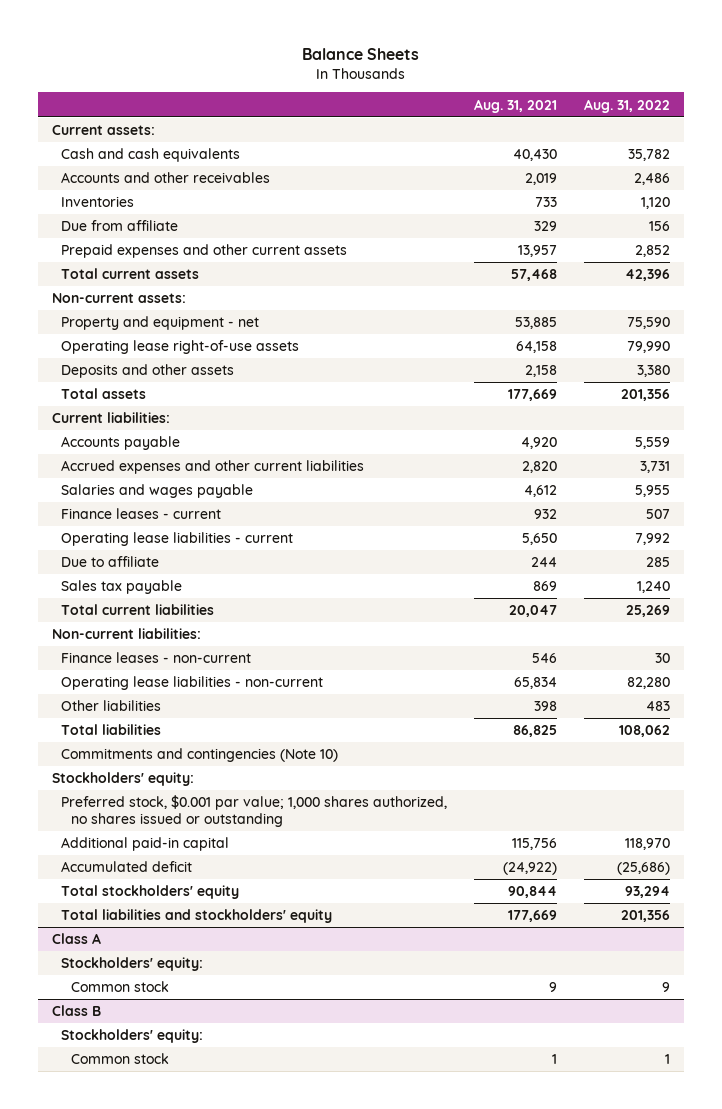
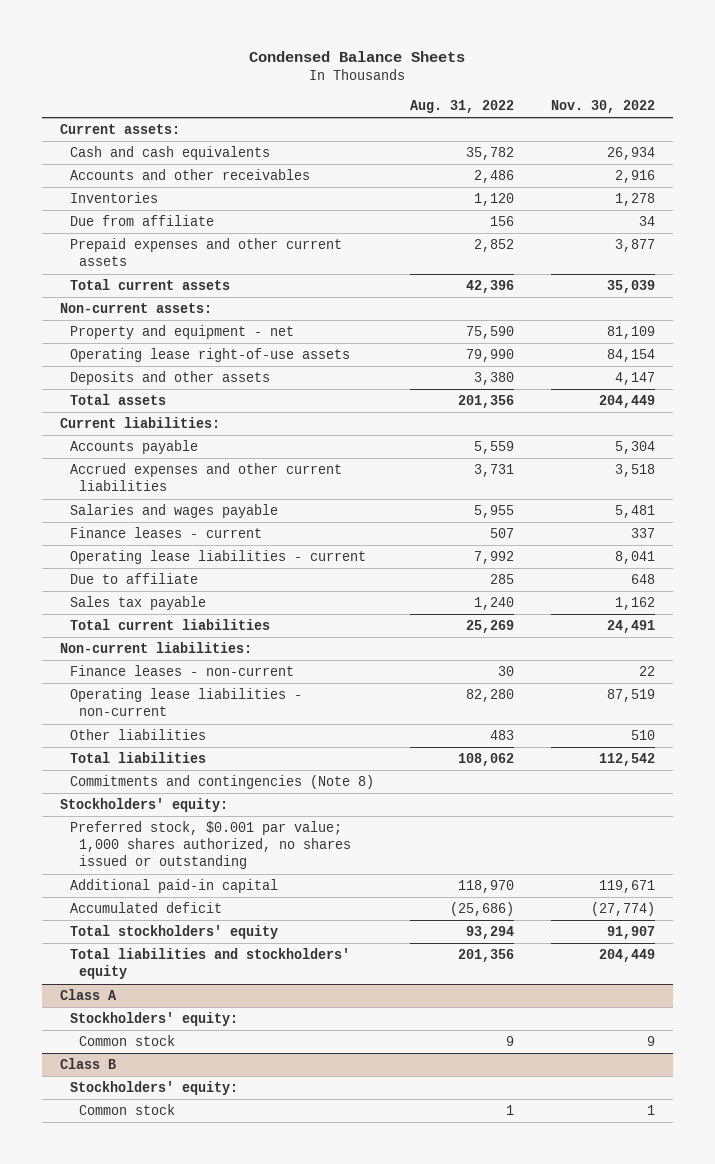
- Balance Sheets
+ Condensed Balance Sheets
- | Aug. 31, 2021 | Aug. 31, 2022
+ | Aug. 31, 2022 | Nov. 30, 2022
- Commitments and contingencies (Note 10)
+ Commitments and contingencies (Note 8)

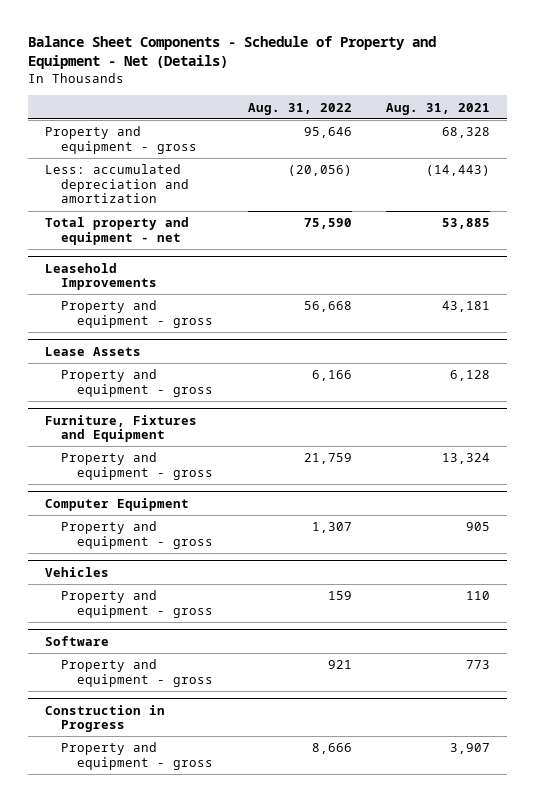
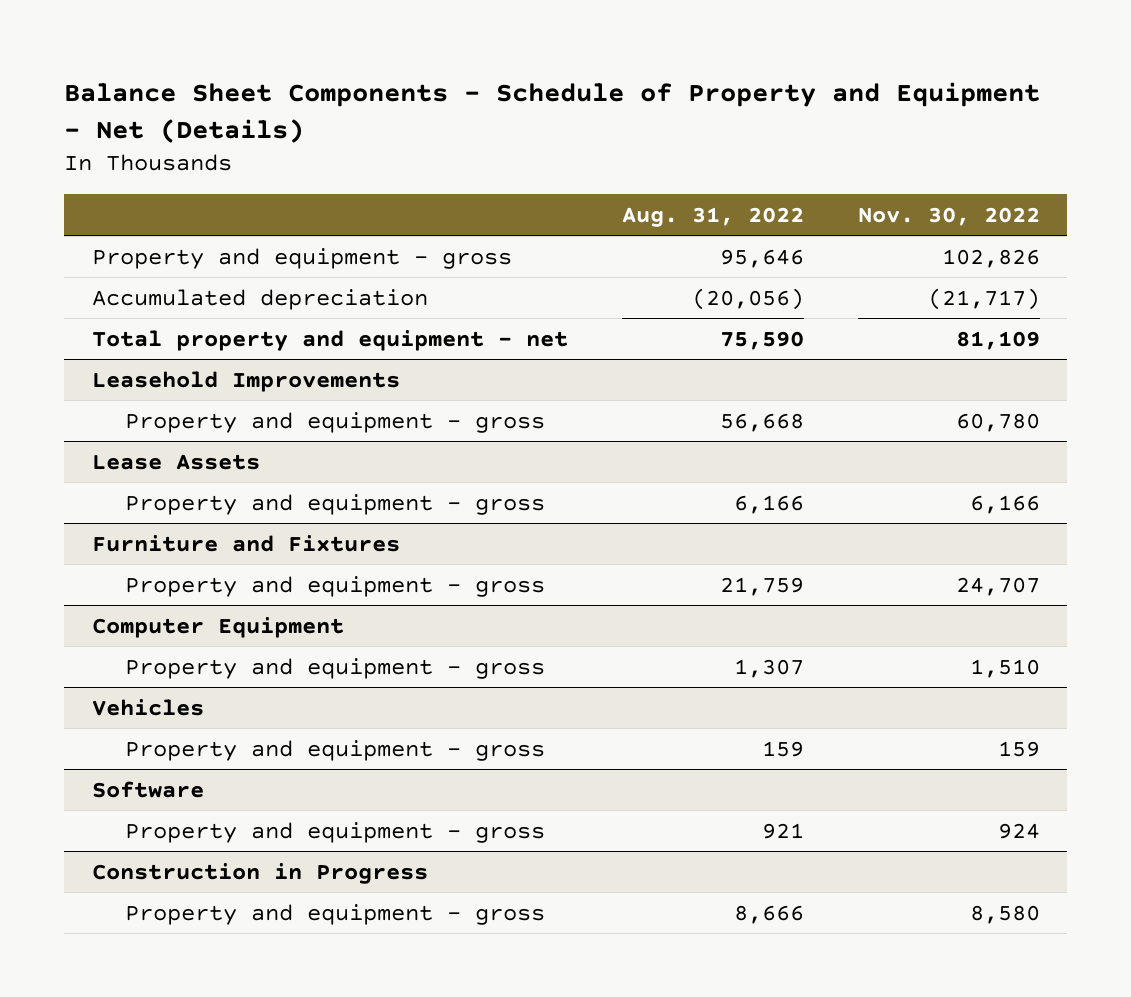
- | Aug. 31, 2022 | Aug. 31, 2021
+ | Aug. 31, 2022 | Nov. 30, 2022
- Less: accumulated depreciation and amortization | (20,056) | (14,443)
+ Accumulated depreciation | (20,056) | (21,717)
- Furniture, Fixtures and Equipment
+ Furniture and Fixtures

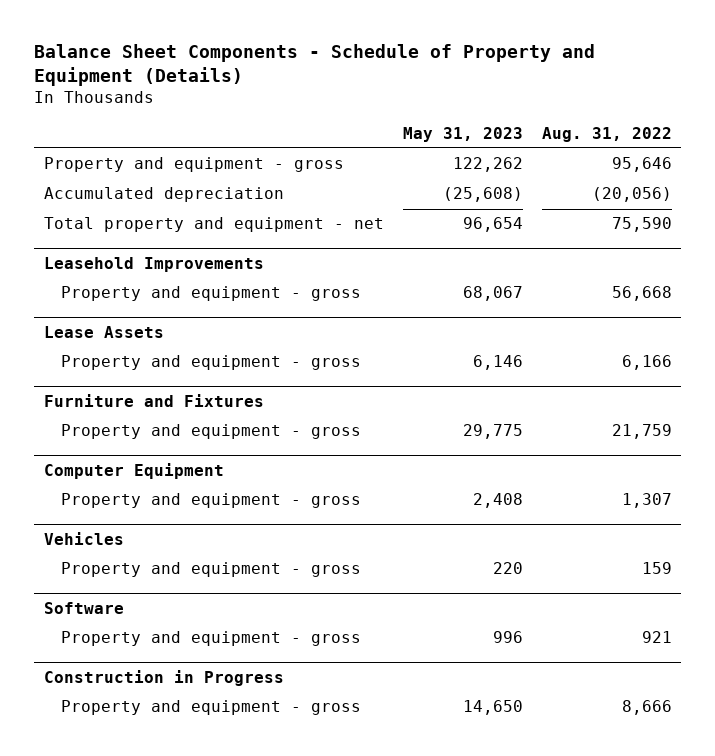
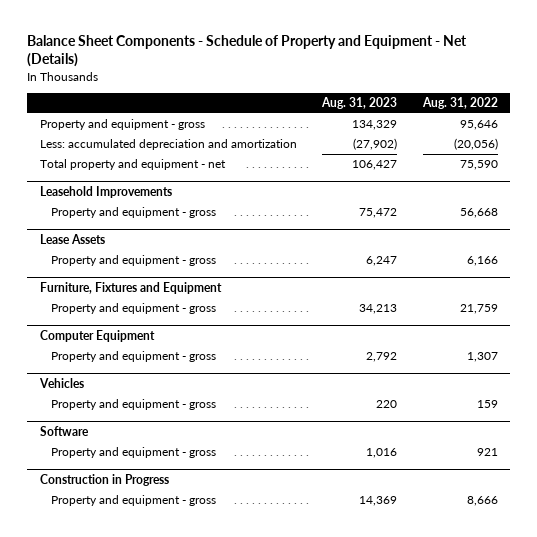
- Balance Sheet Components - Schedule of Property and Equipment (Details)
+ Balance Sheet Components - Schedule of Property and Equipment - Net (Details)
- | May 31, 2023 | Aug. 31, 2022
+ | Aug. 31, 2023 | Aug. 31, 2022
- Accumulated depreciation | (25,608) | (20,056)
+ Less: accumulated depreciation and amortization | (27,902) | (20,056)
- Furniture and Fixtures
+ Furniture, Fixtures and Equipment

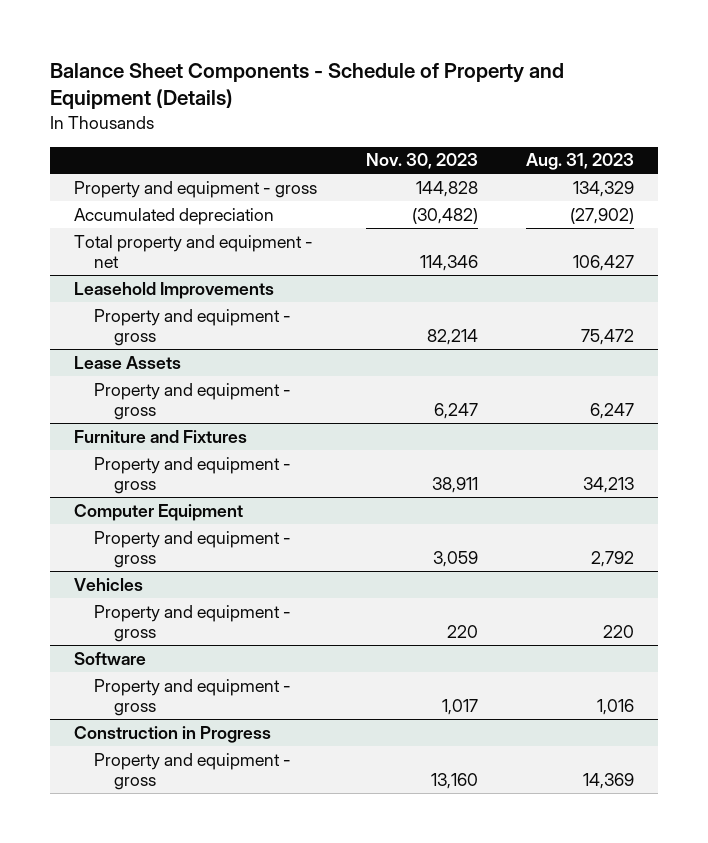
- Balance Sheet Components - Schedule of Property and Equipment - Net (Details)
+ Balance Sheet Components - Schedule of Property and Equipment (Details)
- | Aug. 31, 2023 | Aug. 31, 2022
+ | Nov. 30, 2023 | Aug. 31, 2023
- Less: accumulated depreciation and amortization | (27,902) | (20,056)
+ Accumulated depreciation | (30,482) | (27,902)
- Furniture, Fixtures and Equipment
+ Furniture and Fixtures

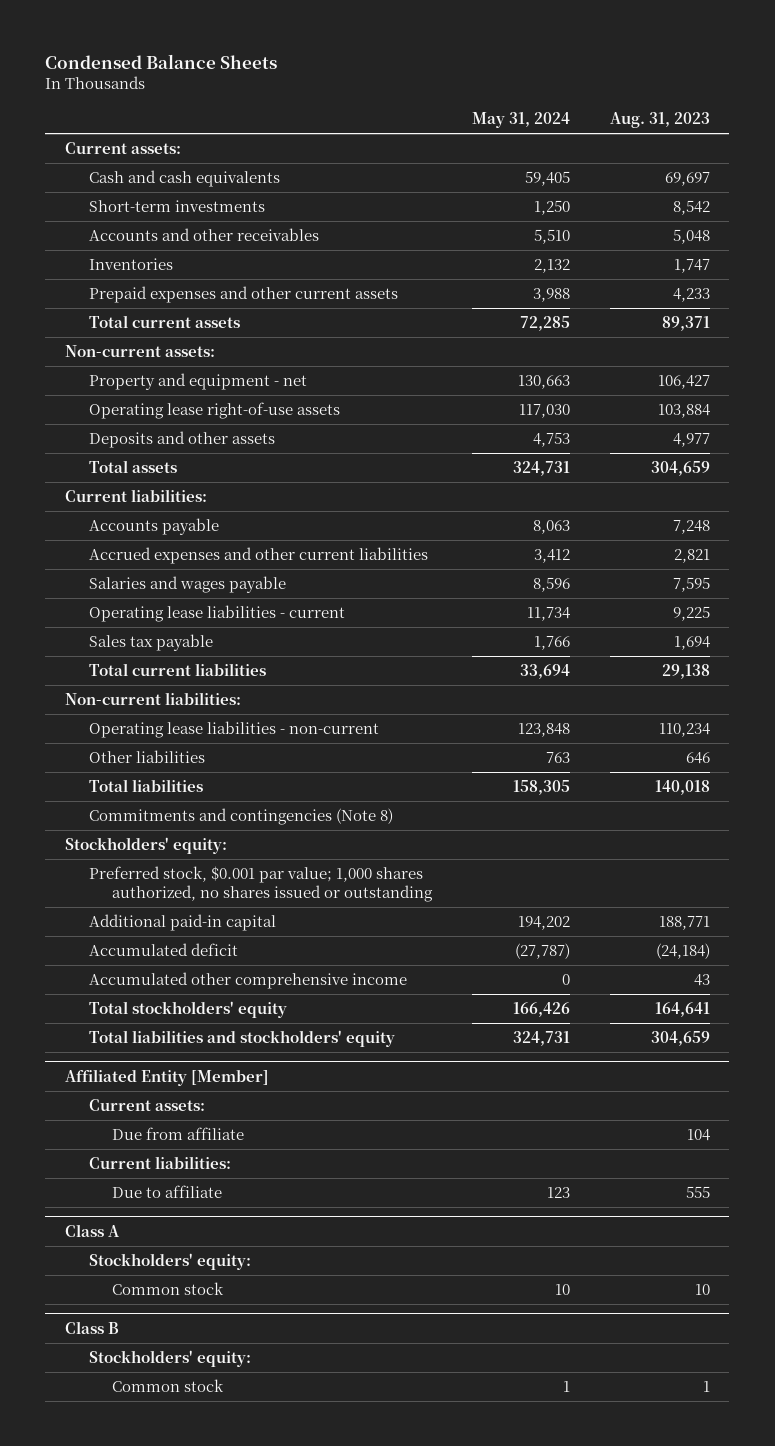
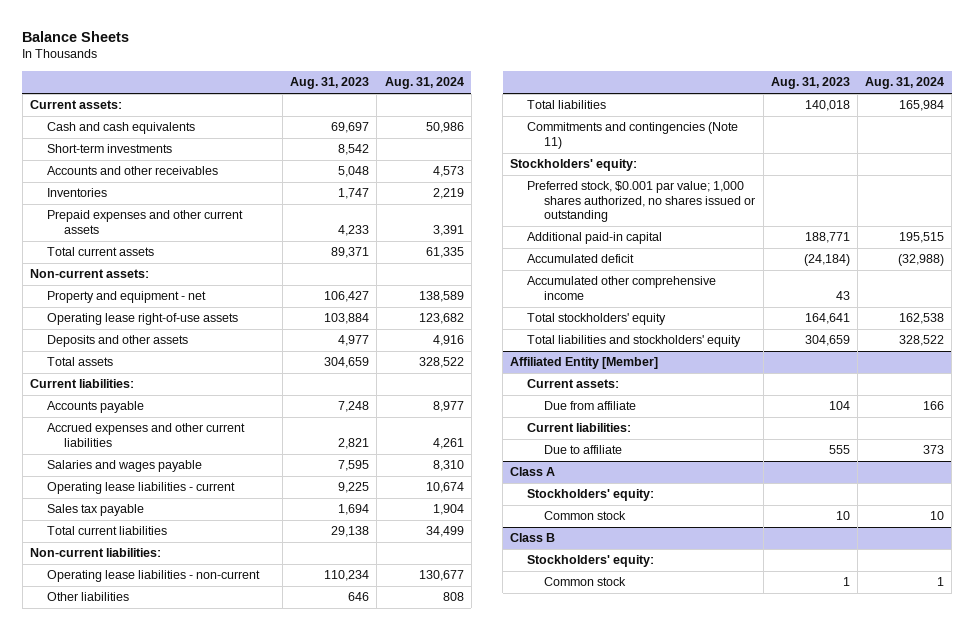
- Condensed Balance Sheets
+ Balance Sheets
- | May 31, 2024 | Aug. 31, 2023
+ | Aug. 31, 2023 | Aug. 31, 2024
- Commitments and contingencies (Note 8)
+ Commitments and contingencies (Note 11)

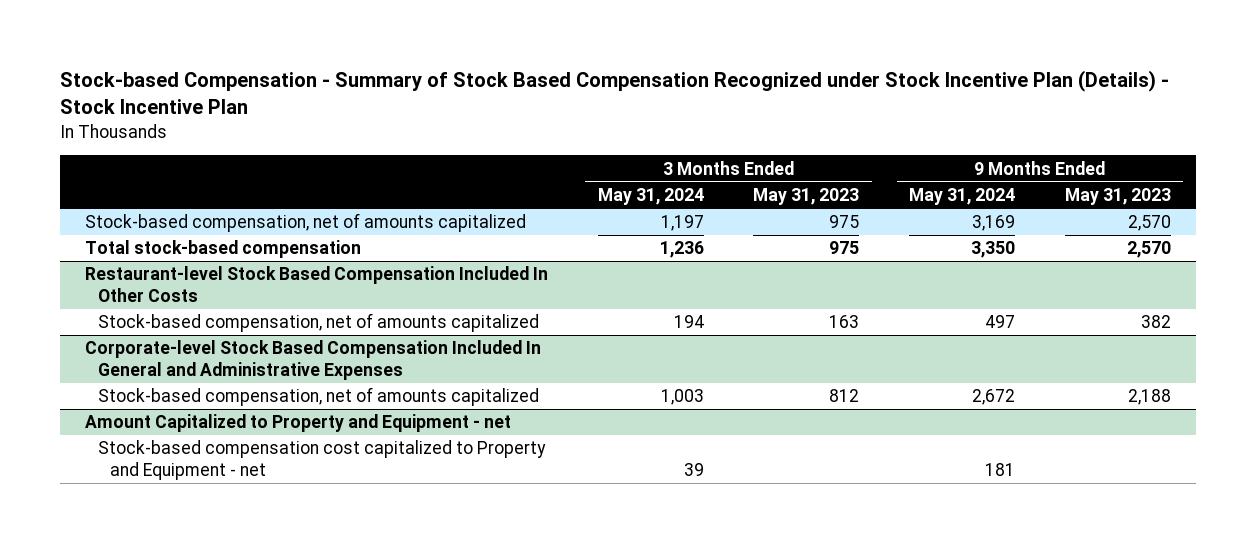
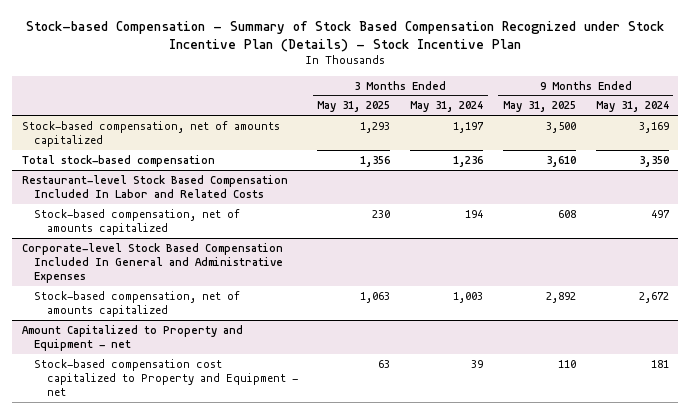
- | 3 Months Ended May 31, 2024 | 3 Months Ended May 31, 2023 | 9 Months Ended May 31, 2024 | 9 Months Ended May 31, 2023
+ | 3 Months Ended May 31, 2025 | 3 Months Ended May 31, 2024 | 9 Months Ended May 31, 2025 | 9 Months Ended May 31, 2024
- Restaurant-level Stock Based Compensation Included In Other Costs
+ Restaurant-level Stock Based Compensation Included In Labor and Related Costs

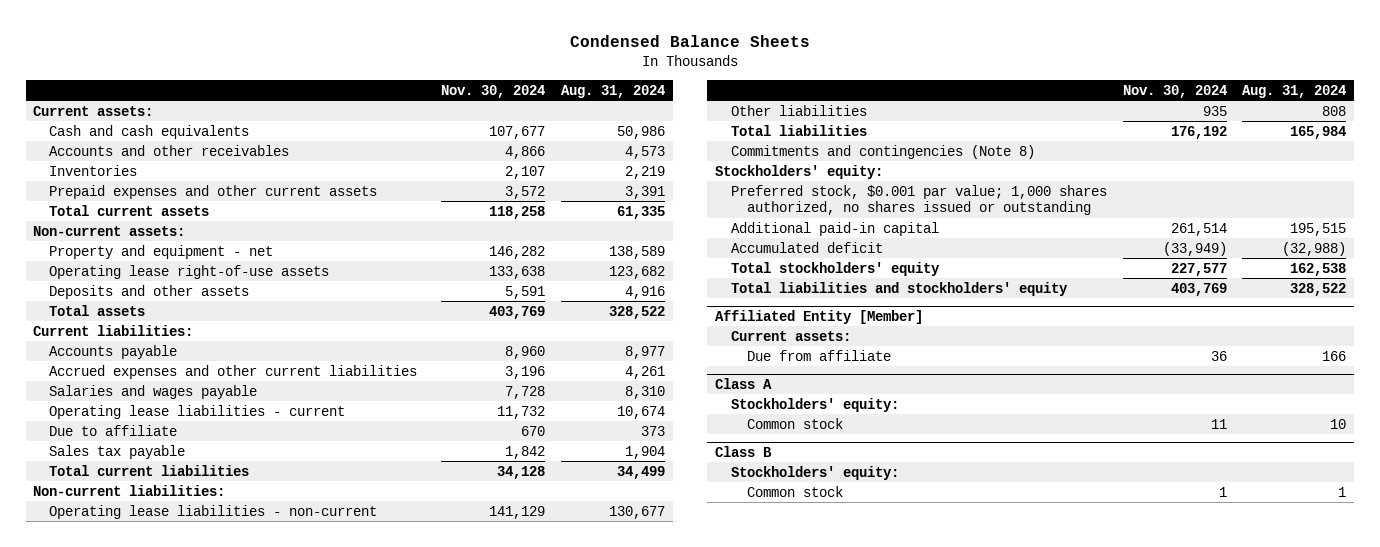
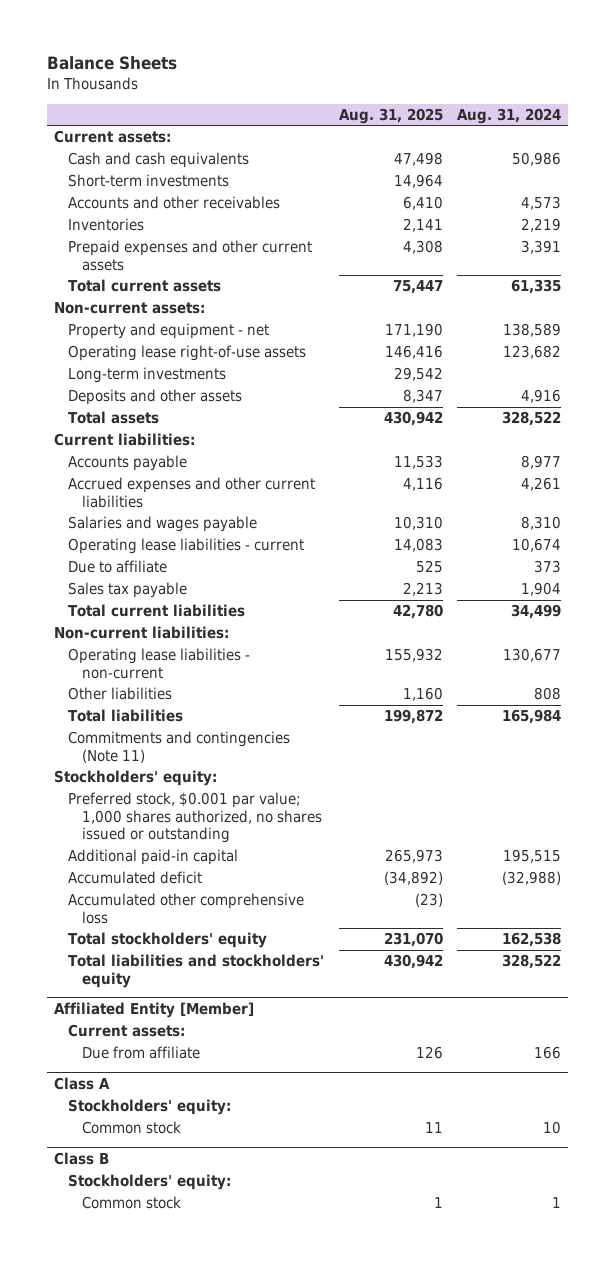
- Condensed Balance Sheets
+ Balance Sheets
- | Nov. 30, 2024 | Aug. 31, 2024
+ | Aug. 31, 2025 | Aug. 31, 2024
+ Short-term investments | 14,964 |
+ Long-term investments | 29,542 |
- Commitments and contingencies (Note 8)
+ Commitments and contingencies (Note 11)
+ Accumulated other comprehensive loss | (23) |

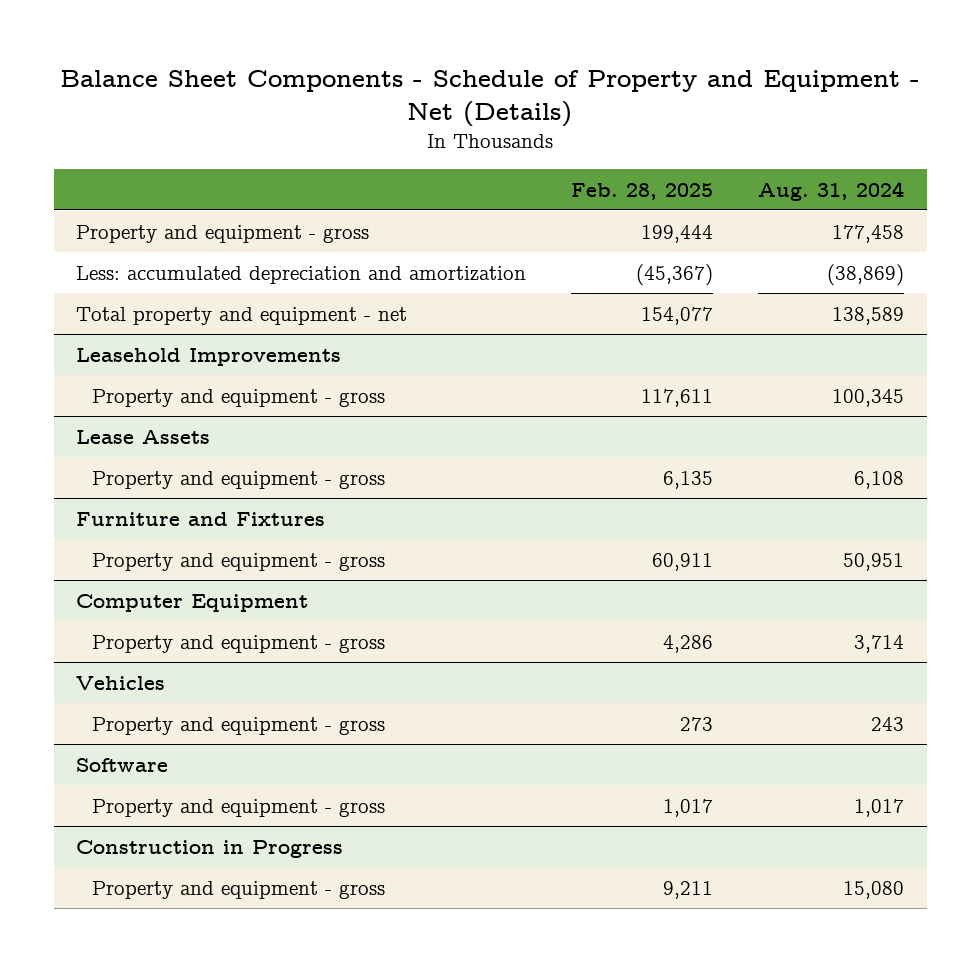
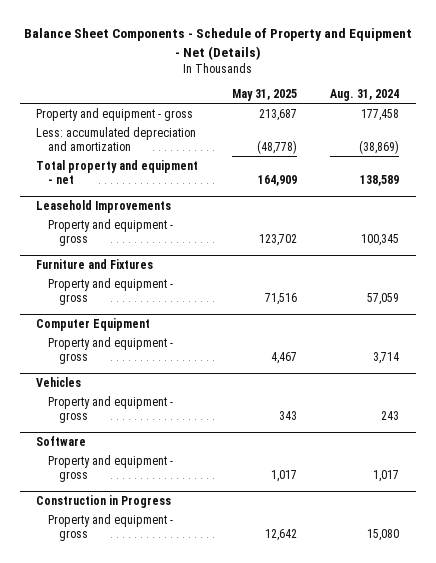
- | Feb. 28, 2025 | Aug. 31, 2024
+ | May 31, 2025 | Aug. 31, 2024
- Lease Assets
- Property and equipment - gross | 6,135 | 6,108
@ Furniture and Fixtures
- Property and equipment - gross | 60,911 | 50,951
+ Property and equipment - gross | 71,516 | 57,059

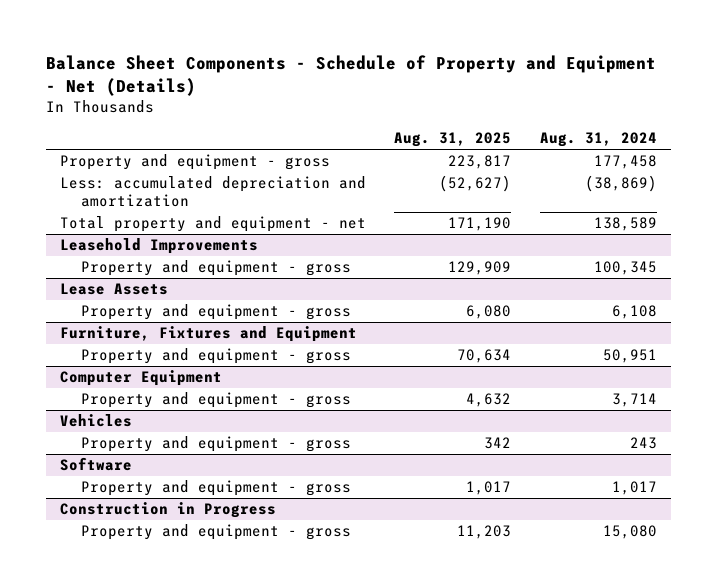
- | May 31, 2025 | Aug. 31, 2024
+ | Aug. 31, 2025 | Aug. 31, 2024
- Furniture and Fixtures
- Property and equipment - gross | 71,516 | 57,059
+ Lease Assets
+ Property and equipment - gross | 6,080 | 6,108
+ Furniture, Fixtures and Equipment
+ Property and equipment - gross | 70,634 | 50,951

